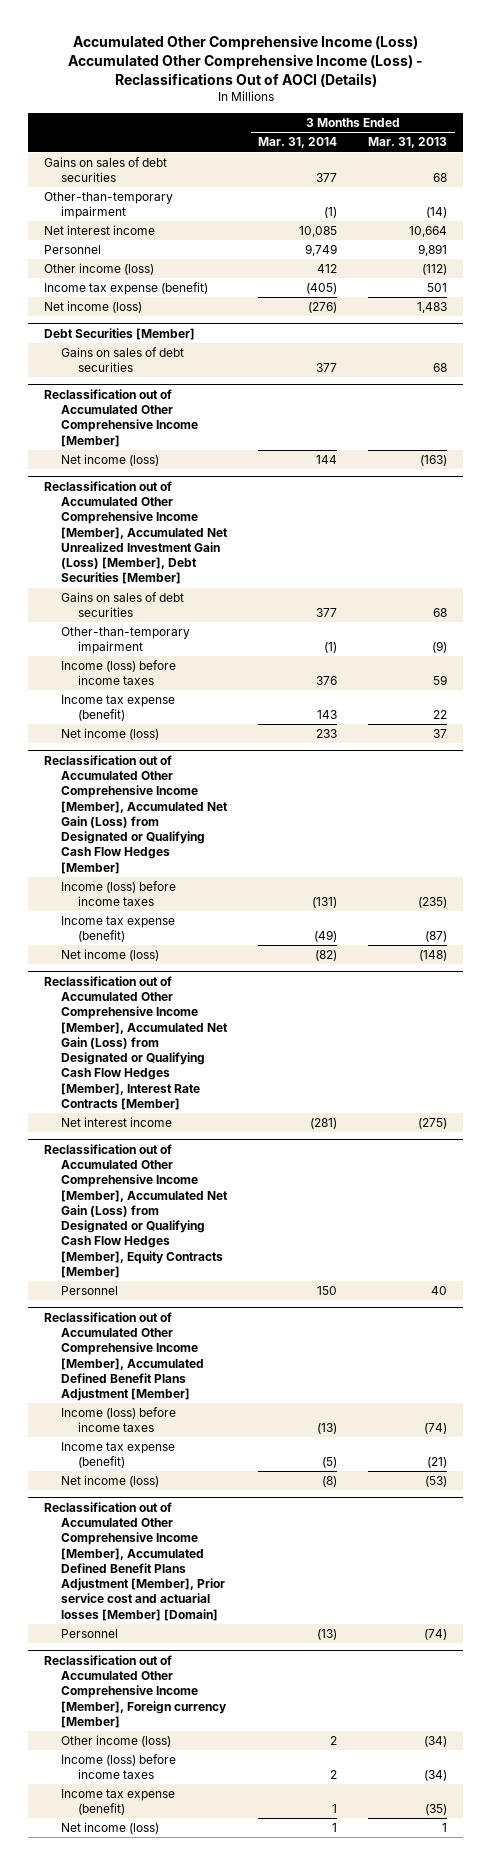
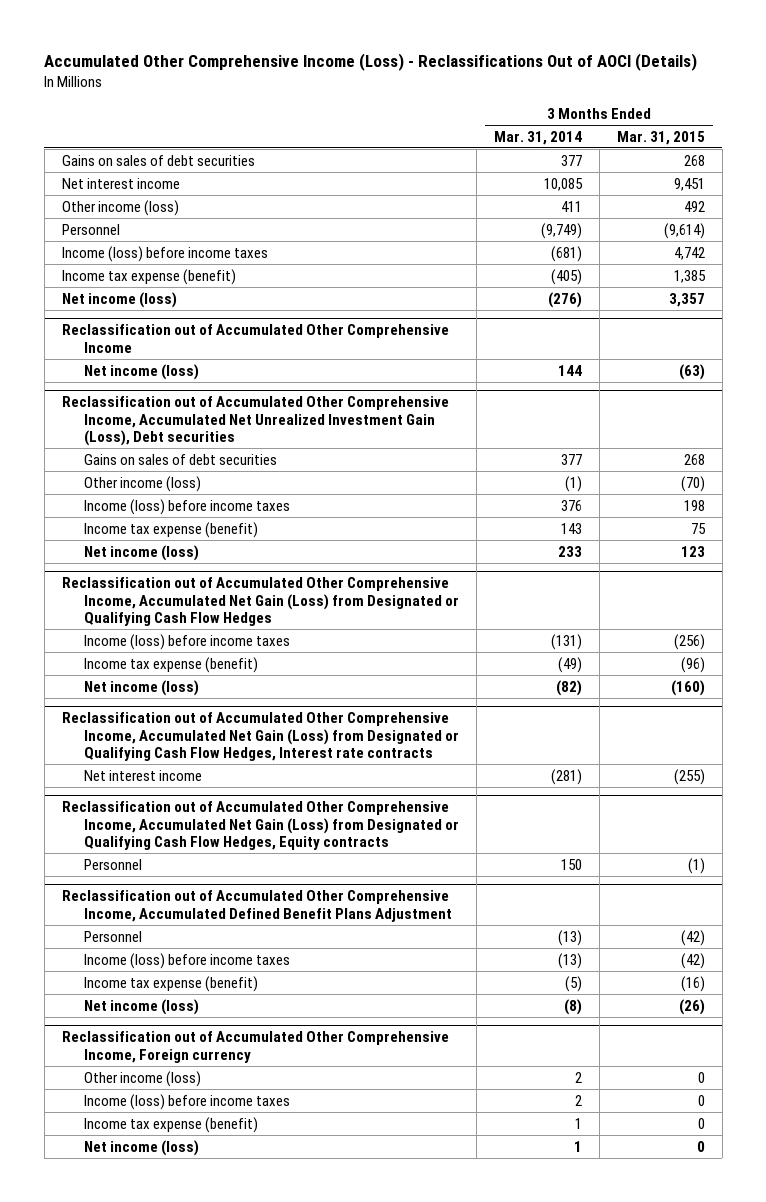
- Accumulated Other Comprehensive Income (Loss) Accumulated Other Comprehensive Income (Loss) - Reclassifications Out of AOCI (Details)
+ Accumulated Other Comprehensive Income (Loss) - Reclassifications Out of AOCI (Details)
- | 3 Months Ended Mar. 31, 2014 | 3 Months Ended Mar. 31, 2013
+ | 3 Months Ended Mar. 31, 2014 | 3 Months Ended Mar. 31, 2015
- Other-than-temporary impairment | (1) | (14)
- Personnel | 9,749 | 9,891
- Other income (loss) | 412 | (112)
+ Other income (loss) | 411 | 492
+ Personnel | (9,749) | (9,614)
+ Income (loss) before income taxes | (681) | 4,742
- Debt Securities [Member]
- Gains on sales of debt securities | 377 | 68
- Reclassification out of Accumulated Other Comprehensive Income [Member]
+ Reclassification out of Accumulated Other Comprehensive Income
- Reclassification out of Accumulated Other Comprehensive Income [Member], Accumulated Net Unrealized Investment Gain (Loss) [Member], Debt Securities [Member]
+ Reclassification out of Accumulated Other Comprehensive Income, Accumulated Net Unrealized Investment Gain (Loss), Debt securities
- Other-than-temporary impairment | (1) | (9)
+ Other income (loss) | (1) | (70)
- Reclassification out of Accumulated Other Comprehensive Income [Member], Accumulated Net Gain (Loss) from Designated or Qualifying Cash Flow Hedges [Member]
+ Reclassification out of Accumulated Other Comprehensive Income, Accumulated Net Gain (Loss) from Designated or Qualifying Cash Flow Hedges
- Reclassification out of Accumulated Other Comprehensive Income [Member], Accumulated Net Gain (Loss) from Designated or Qualifying Cash Flow Hedges [Member], Interest Rate Contracts [Member]
+ Reclassification out of Accumulated Other Comprehensive Income, Accumulated Net Gain (Loss) from Designated or Qualifying Cash Flow Hedges, Interest rate contracts
- Reclassification out of Accumulated Other Comprehensive Income [Member], Accumulated Net Gain (Loss) from Designated or Qualifying Cash Flow Hedges [Member], Equity Contracts [Member]
+ Reclassification out of Accumulated Other Comprehensive Income, Accumulated Net Gain (Loss) from Designated or Qualifying Cash Flow Hedges, Equity contracts
- Reclassification out of Accumulated Other Comprehensive Income [Member], Accumulated Defined Benefit Plans Adjustment [Member]
+ Reclassification out of Accumulated Other Comprehensive Income, Accumulated Defined Benefit Plans Adjustment
+ Personnel | (13) | (42)
- Reclassification out of Accumulated Other Comprehensive Income [Member], Accumulated Defined Benefit Plans Adjustment [Member], Prior service cost and actuarial losses [Member] [Domain]
- Personnel | (13) | (74)
- Reclassification out of Accumulated Other Comprehensive Income [Member], Foreign currency [Member]
+ Reclassification out of Accumulated Other Comprehensive Income, Foreign currency

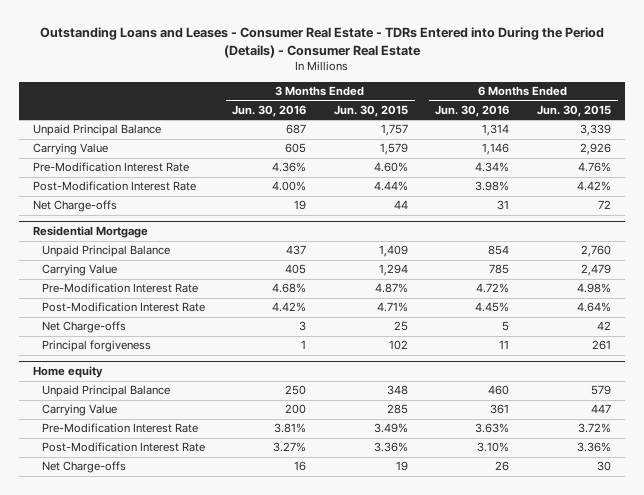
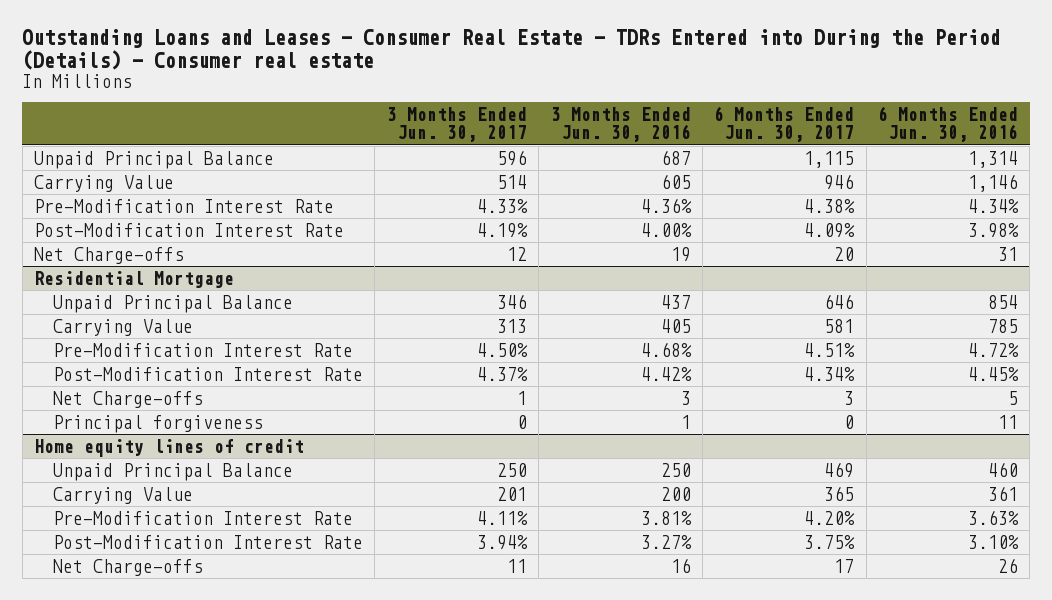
- Outstanding Loans and Leases - Consumer Real Estate - TDRs Entered into During the Period (Details) - Consumer Real Estate
+ Outstanding Loans and Leases - Consumer Real Estate - TDRs Entered into During the Period (Details) - Consumer real estate
- | 3 Months Ended Jun. 30, 2016 | 3 Months Ended Jun. 30, 2015 | 6 Months Ended Jun. 30, 2016 | 6 Months Ended Jun. 30, 2015
+ | 3 Months Ended Jun. 30, 2017 | 3 Months Ended Jun. 30, 2016 | 6 Months Ended Jun. 30, 2017 | 6 Months Ended Jun. 30, 2016
- Home equity
+ Home equity lines of credit

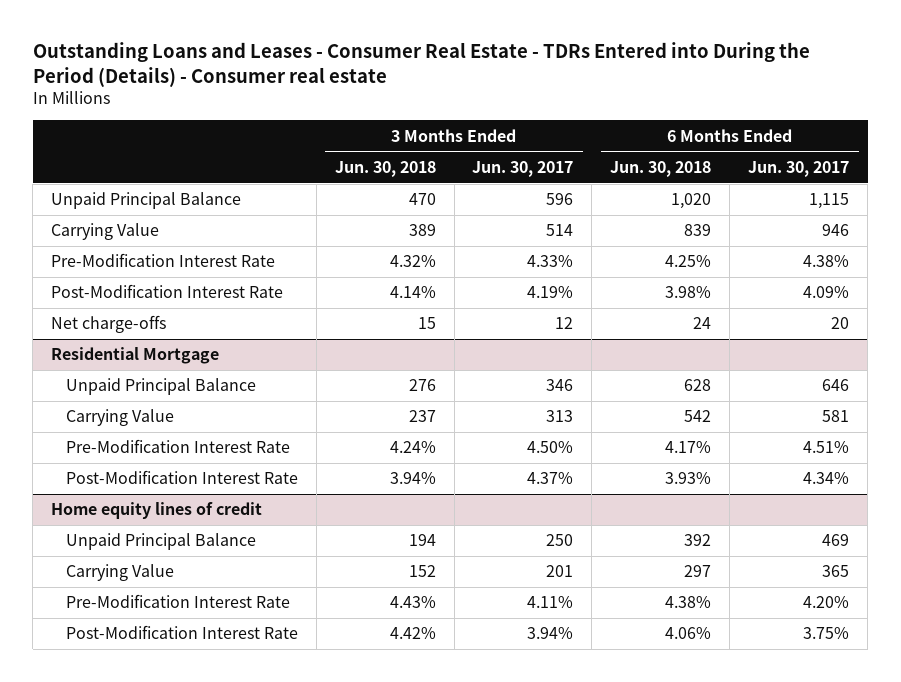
- | 3 Months Ended Jun. 30, 2017 | 3 Months Ended Jun. 30, 2016 | 6 Months Ended Jun. 30, 2017 | 6 Months Ended Jun. 30, 2016
+ | 3 Months Ended Jun. 30, 2018 | 3 Months Ended Jun. 30, 2017 | 6 Months Ended Jun. 30, 2018 | 6 Months Ended Jun. 30, 2017
- Net Charge-offs | 12 | 19 | 20 | 31
+ Net charge-offs | 15 | 12 | 24 | 20
@ Residential Mortgage
- Net Charge-offs | 1 | 3 | 3 | 5
- Principal forgiveness | 0 | 1 | 0 | 11
@ Home equity lines of credit
- Net Charge-offs | 11 | 16 | 17 | 26

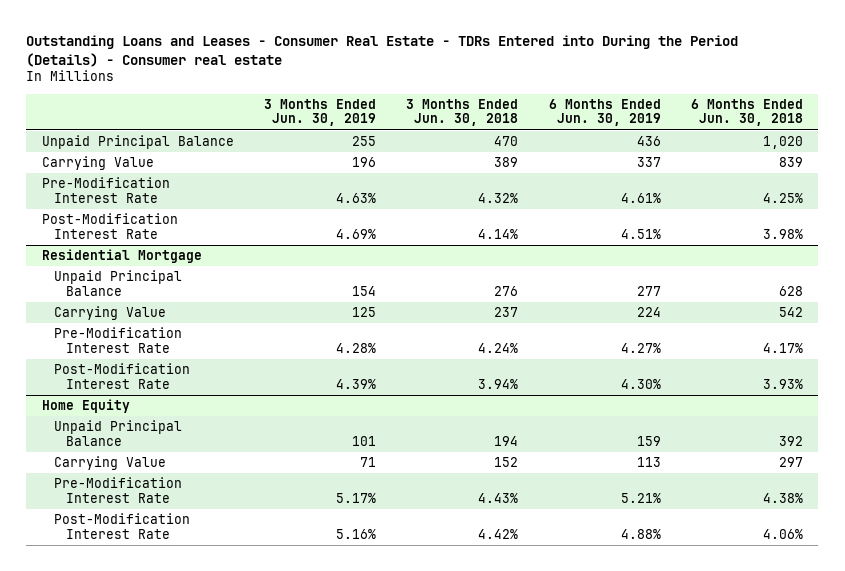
- | 3 Months Ended Jun. 30, 2018 | 3 Months Ended Jun. 30, 2017 | 6 Months Ended Jun. 30, 2018 | 6 Months Ended Jun. 30, 2017
+ | 3 Months Ended Jun. 30, 2019 | 3 Months Ended Jun. 30, 2018 | 6 Months Ended Jun. 30, 2019 | 6 Months Ended Jun. 30, 2018
- Net charge-offs | 15 | 12 | 24 | 20
- Home equity lines of credit
+ Home Equity

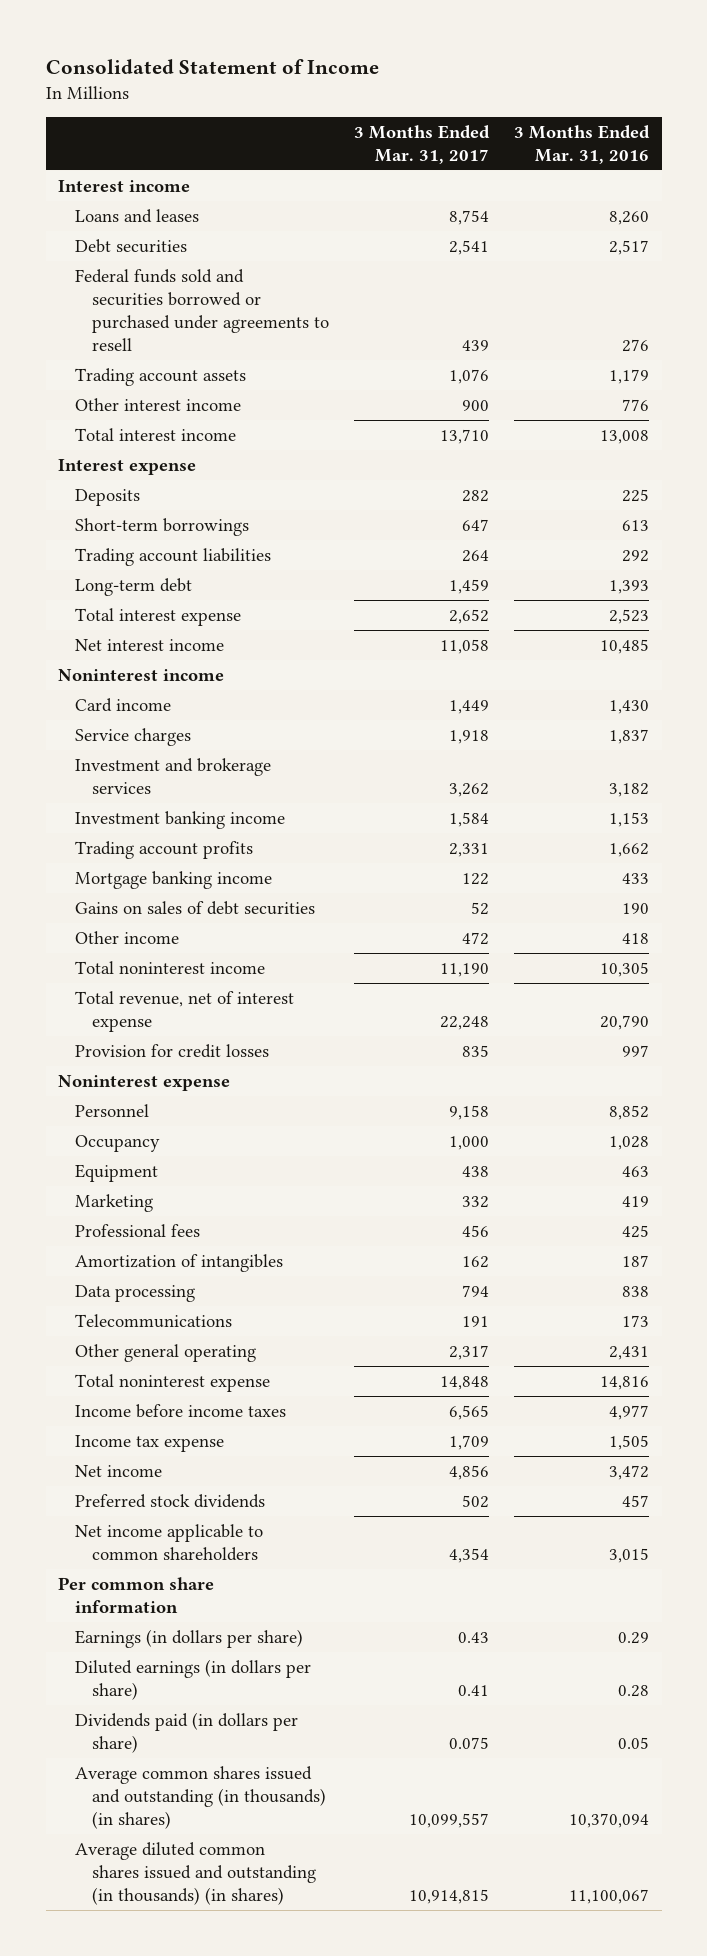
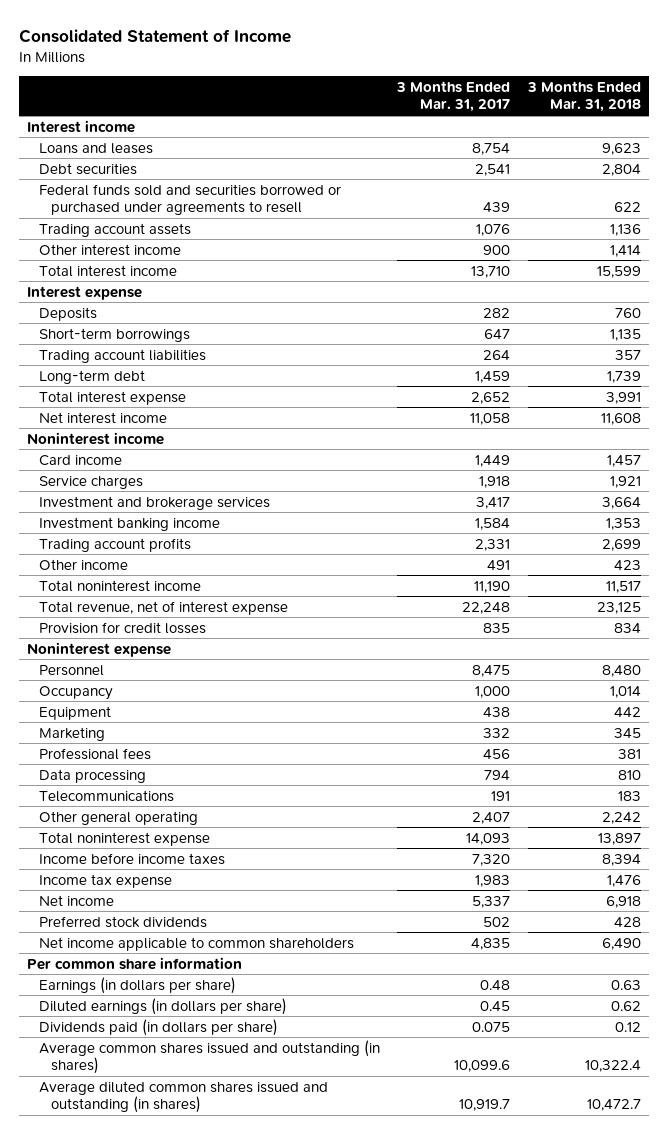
- | 3 Months Ended Mar. 31, 2017 | 3 Months Ended Mar. 31, 2016
+ | 3 Months Ended Mar. 31, 2017 | 3 Months Ended Mar. 31, 2018
- Investment and brokerage services | 3,262 | 3,182
+ Investment and brokerage services | 3,417 | 3,664
- Mortgage banking income | 122 | 433
- Gains on sales of debt securities | 52 | 190
- Other income | 472 | 418
+ Other income | 491 | 423
- Personnel | 9,158 | 8,852
+ Personnel | 8,475 | 8,480
- Amortization of intangibles | 162 | 187
- Other general operating | 2,317 | 2,431
- Total noninterest expense | 14,848 | 14,816
- Income before income taxes | 6,565 | 4,977
- Income tax expense | 1,709 | 1,505
- Net income | 4,856 | 3,472
+ Other general operating | 2,407 | 2,242
+ Total noninterest expense | 14,093 | 13,897
+ Income before income taxes | 7,320 | 8,394
+ Income tax expense | 1,983 | 1,476
+ Net income | 5,337 | 6,918
- Net income applicable to common shareholders | 4,354 | 3,015
+ Net income applicable to common shareholders | 4,835 | 6,490
- Earnings (in dollars per share) | 0.43 | 0.29
- Diluted earnings (in dollars per share) | 0.41 | 0.28
+ Earnings (in dollars per share) | 0.48 | 0.63
+ Diluted earnings (in dollars per share) | 0.45 | 0.62
- Average common shares issued and outstanding (in thousands) (in shares) | 10,099,557 | 10,370,094
- Average diluted common shares issued and outstanding (in thousands) (in shares) | 10,914,815 | 11,100,067
+ Average common shares issued and outstanding (in shares) | 10,099.6 | 10,322.4
+ Average diluted common shares issued and outstanding (in shares) | 10,919.7 | 10,472.7

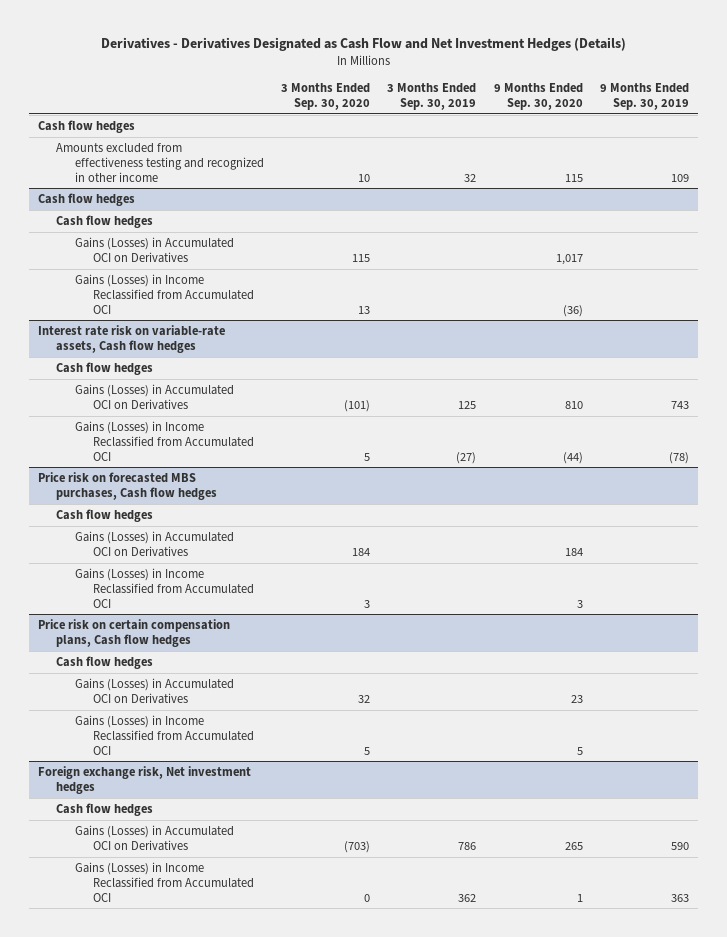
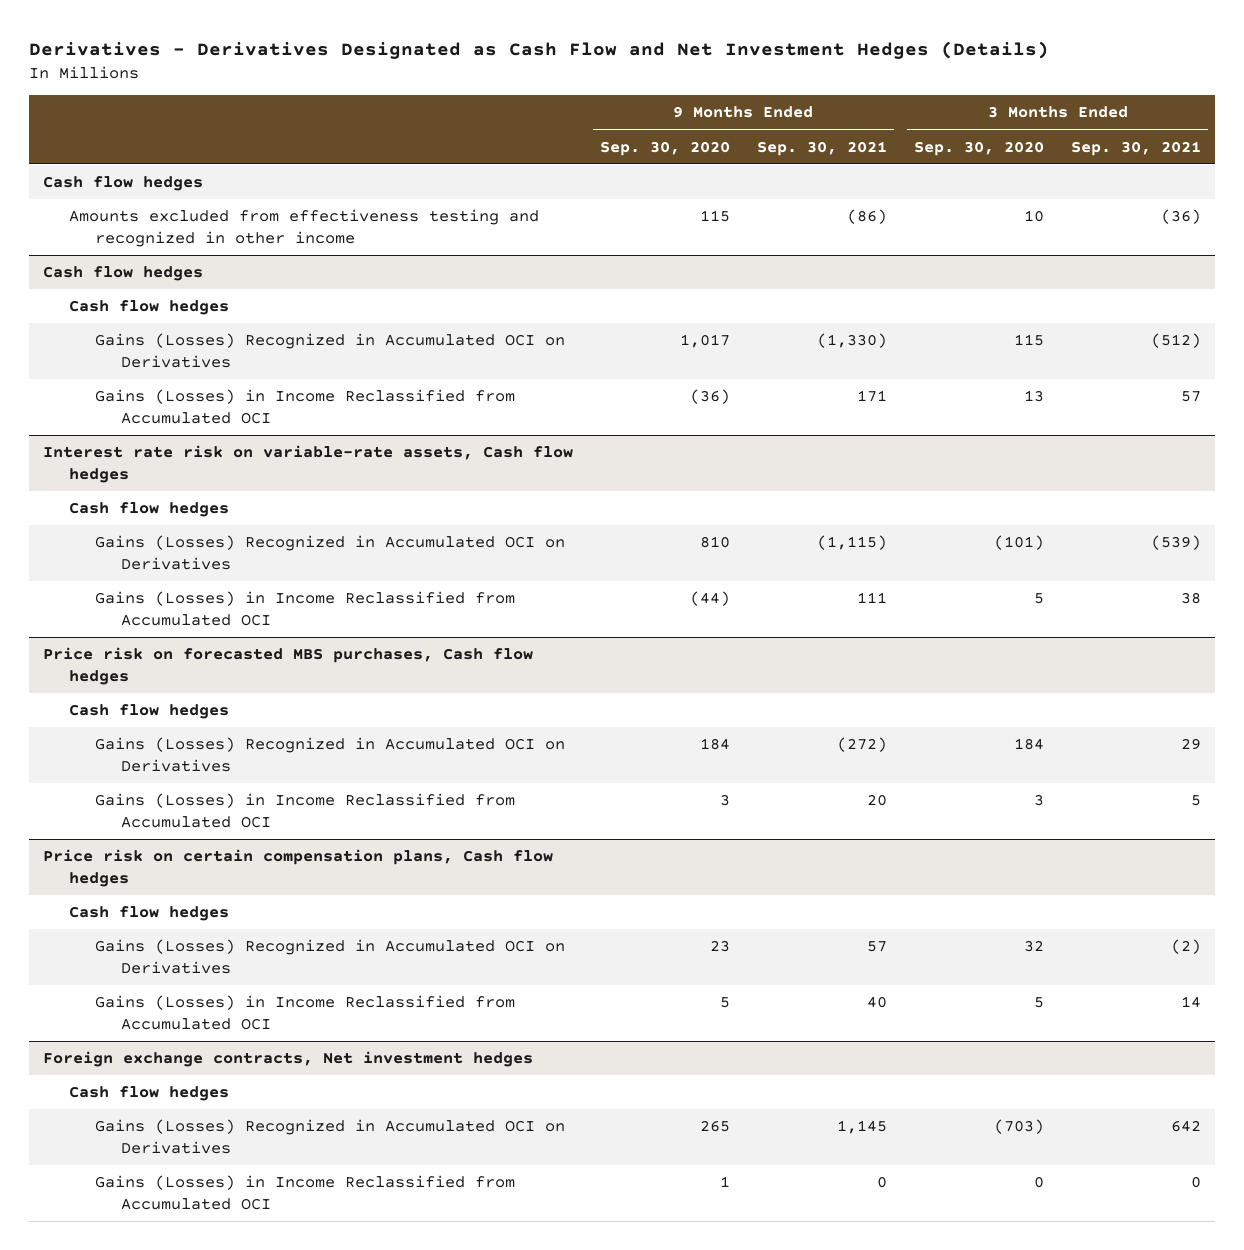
- | 3 Months Ended Sep. 30, 2020 | 3 Months Ended Sep. 30, 2019 | 9 Months Ended Sep. 30, 2020 | 9 Months Ended Sep. 30, 2019
+ | 9 Months Ended Sep. 30, 2020 | 9 Months Ended Sep. 30, 2021 | 3 Months Ended Sep. 30, 2020 | 3 Months Ended Sep. 30, 2021
@ Cash flow hedges
- Gains (Losses) in Accumulated OCI on Derivatives | 115 | | 1,017 |
+ Gains (Losses) Recognized in Accumulated OCI on Derivatives | 1,017 | (1,330) | 115 | (512)
@ Interest rate risk on variable-rate assets, Cash flow hedges
- Gains (Losses) in Accumulated OCI on Derivatives | (101) | 125 | 810 | 743
+ Gains (Losses) Recognized in Accumulated OCI on Derivatives | 810 | (1,115) | (101) | (539)
@ Price risk on forecasted MBS purchases, Cash flow hedges
- Gains (Losses) in Accumulated OCI on Derivatives | 184 | | 184 |
+ Gains (Losses) Recognized in Accumulated OCI on Derivatives | 184 | (272) | 184 | 29
@ Price risk on certain compensation plans, Cash flow hedges
- Gains (Losses) in Accumulated OCI on Derivatives | 32 | | 23 |
+ Gains (Losses) Recognized in Accumulated OCI on Derivatives | 23 | 57 | 32 | (2)
- Foreign exchange risk, Net investment hedges
+ Foreign exchange contracts, Net investment hedges
- Gains (Losses) in Accumulated OCI on Derivatives | (703) | 786 | 265 | 590
+ Gains (Losses) Recognized in Accumulated OCI on Derivatives | 265 | 1,145 | (703) | 642

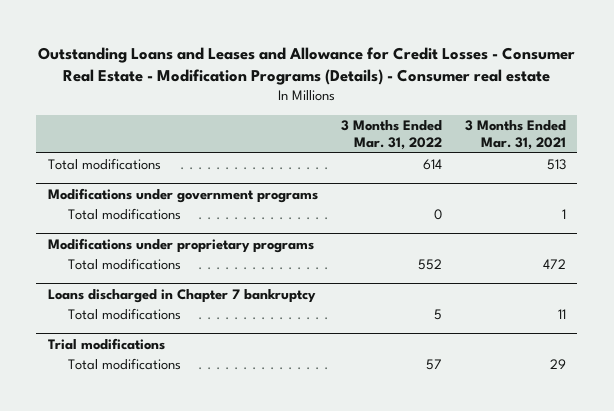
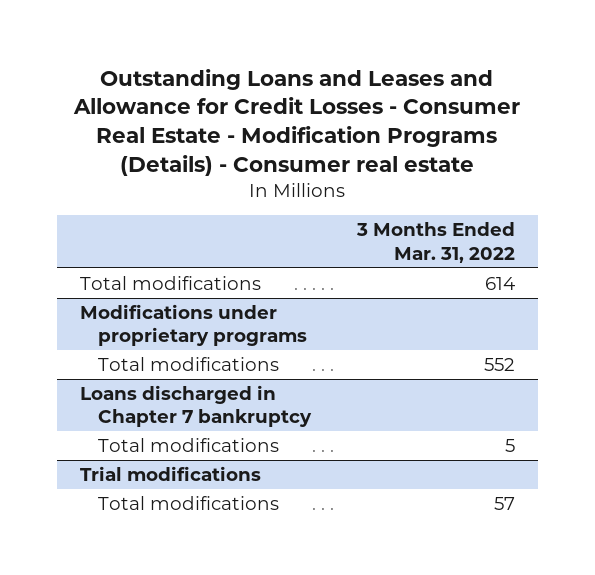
- | 3 Months Ended Mar. 31, 2022 | 3 Months Ended Mar. 31, 2021
+ | 3 Months Ended Mar. 31, 2022
- Modifications under government programs
- Total modifications | 0 | 1

